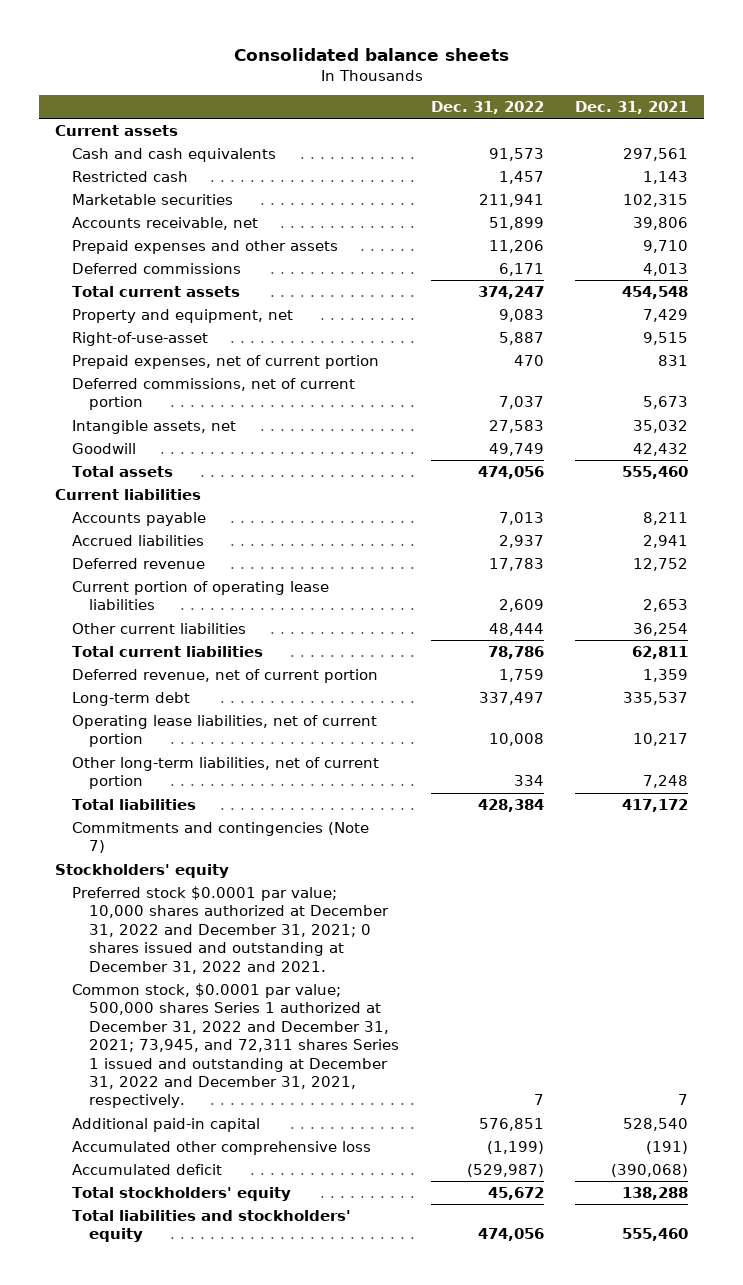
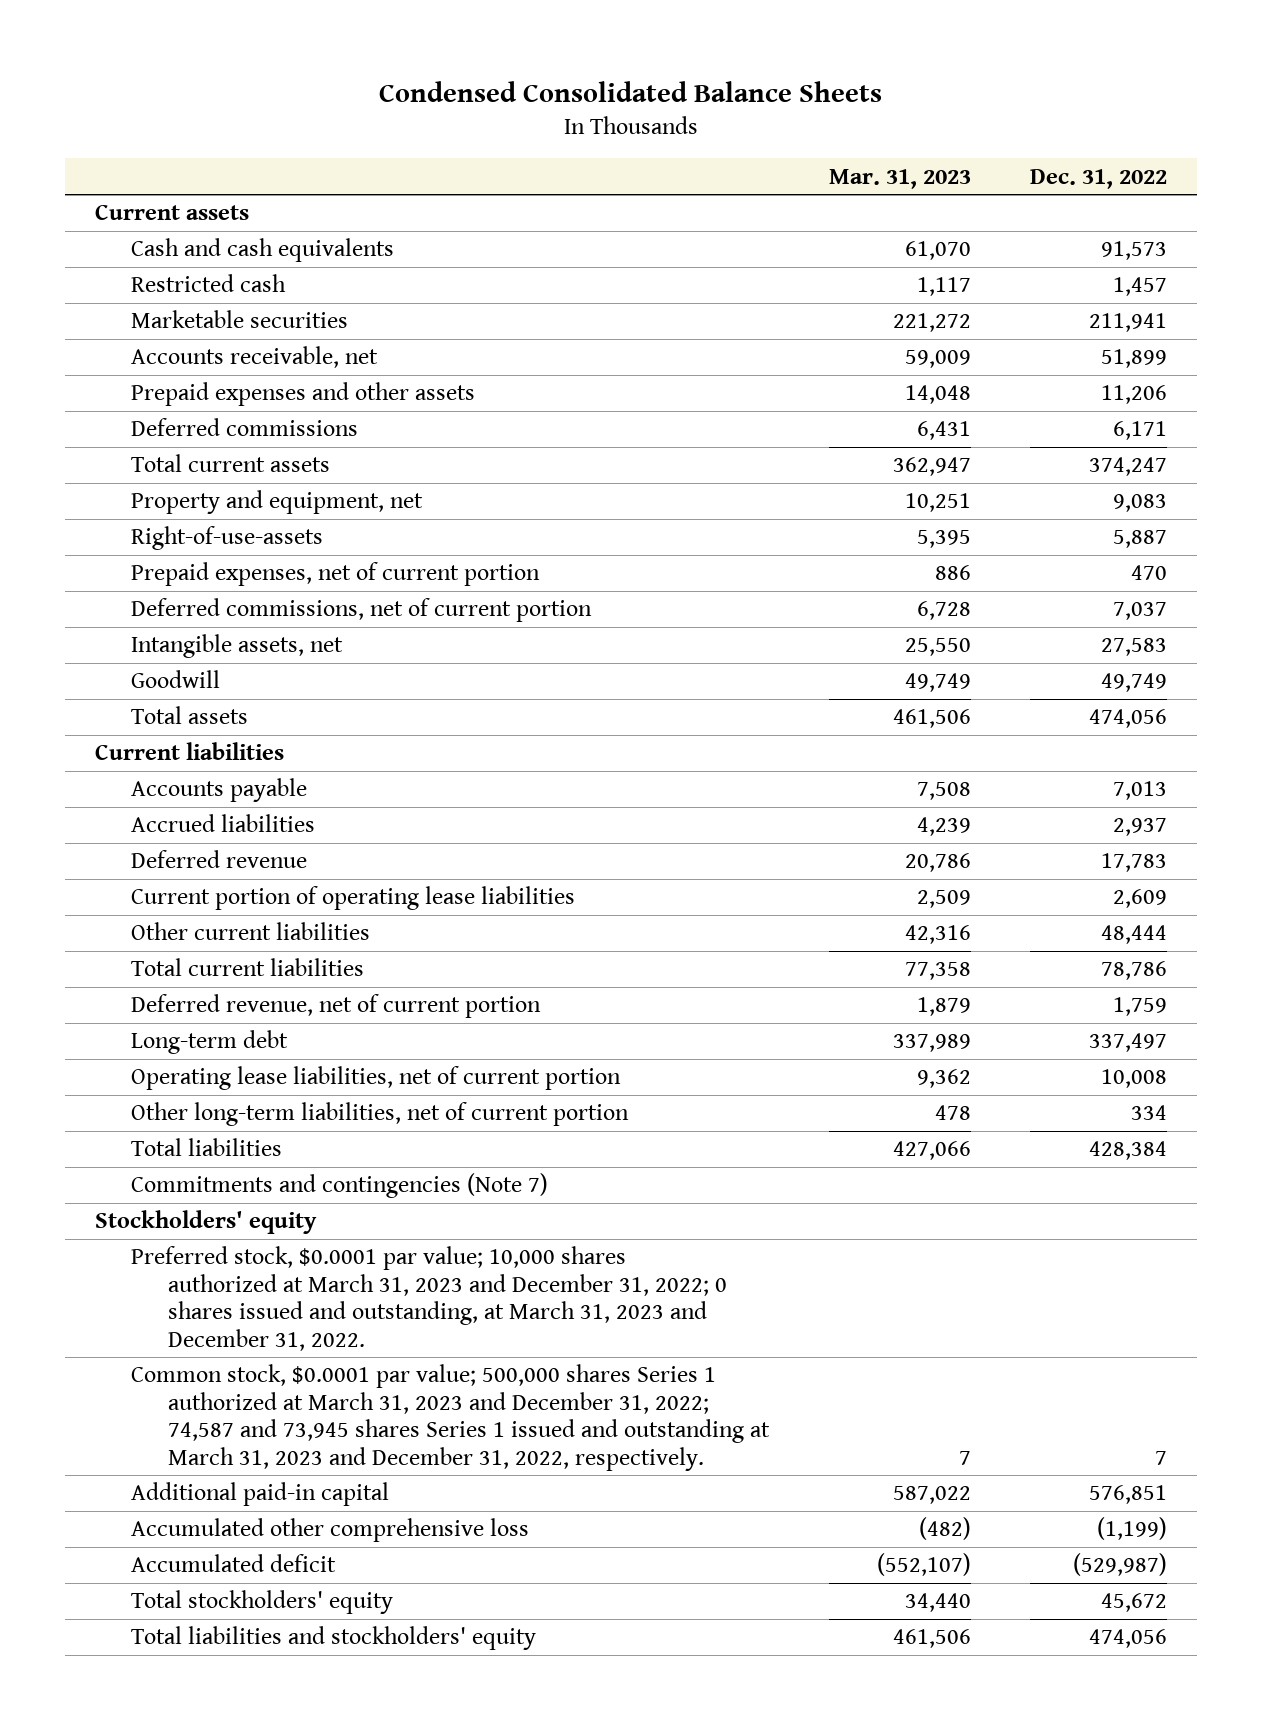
- Consolidated balance sheets
+ Condensed Consolidated Balance Sheets
- | Dec. 31, 2022 | Dec. 31, 2021
+ | Mar. 31, 2023 | Dec. 31, 2022
- Right-of-use-asset | 5,887 | 9,515
+ Right-of-use-assets | 5,395 | 5,887
- Preferred stock $0.0001 par value; 10,000 shares authorized at December 31, 2022 and December 31, 2021; 0 shares issued and outstanding at December 31, 2022 and 2021.
- Common stock, $0.0001 par value; 500,000 shares Series 1 authorized at December 31, 2022 and December 31, 2021; 73,945, and 72,311 shares Series 1 issued and outstanding at December 31, 2022 and December 31, 2021, respectively. | 7 | 7
+ Preferred stock, $0.0001 par value; 10,000 shares authorized at March 31, 2023 and December 31, 2022; 0 shares issued and outstanding, at March 31, 2023 and December 31, 2022.
+ Common stock, $0.0001 par value; 500,000 shares Series 1 authorized at March 31, 2023 and December 31, 2022; 74,587 and 73,945 shares Series 1 issued and outstanding at March 31, 2023 and December 31, 2022, respectively. | 7 | 7

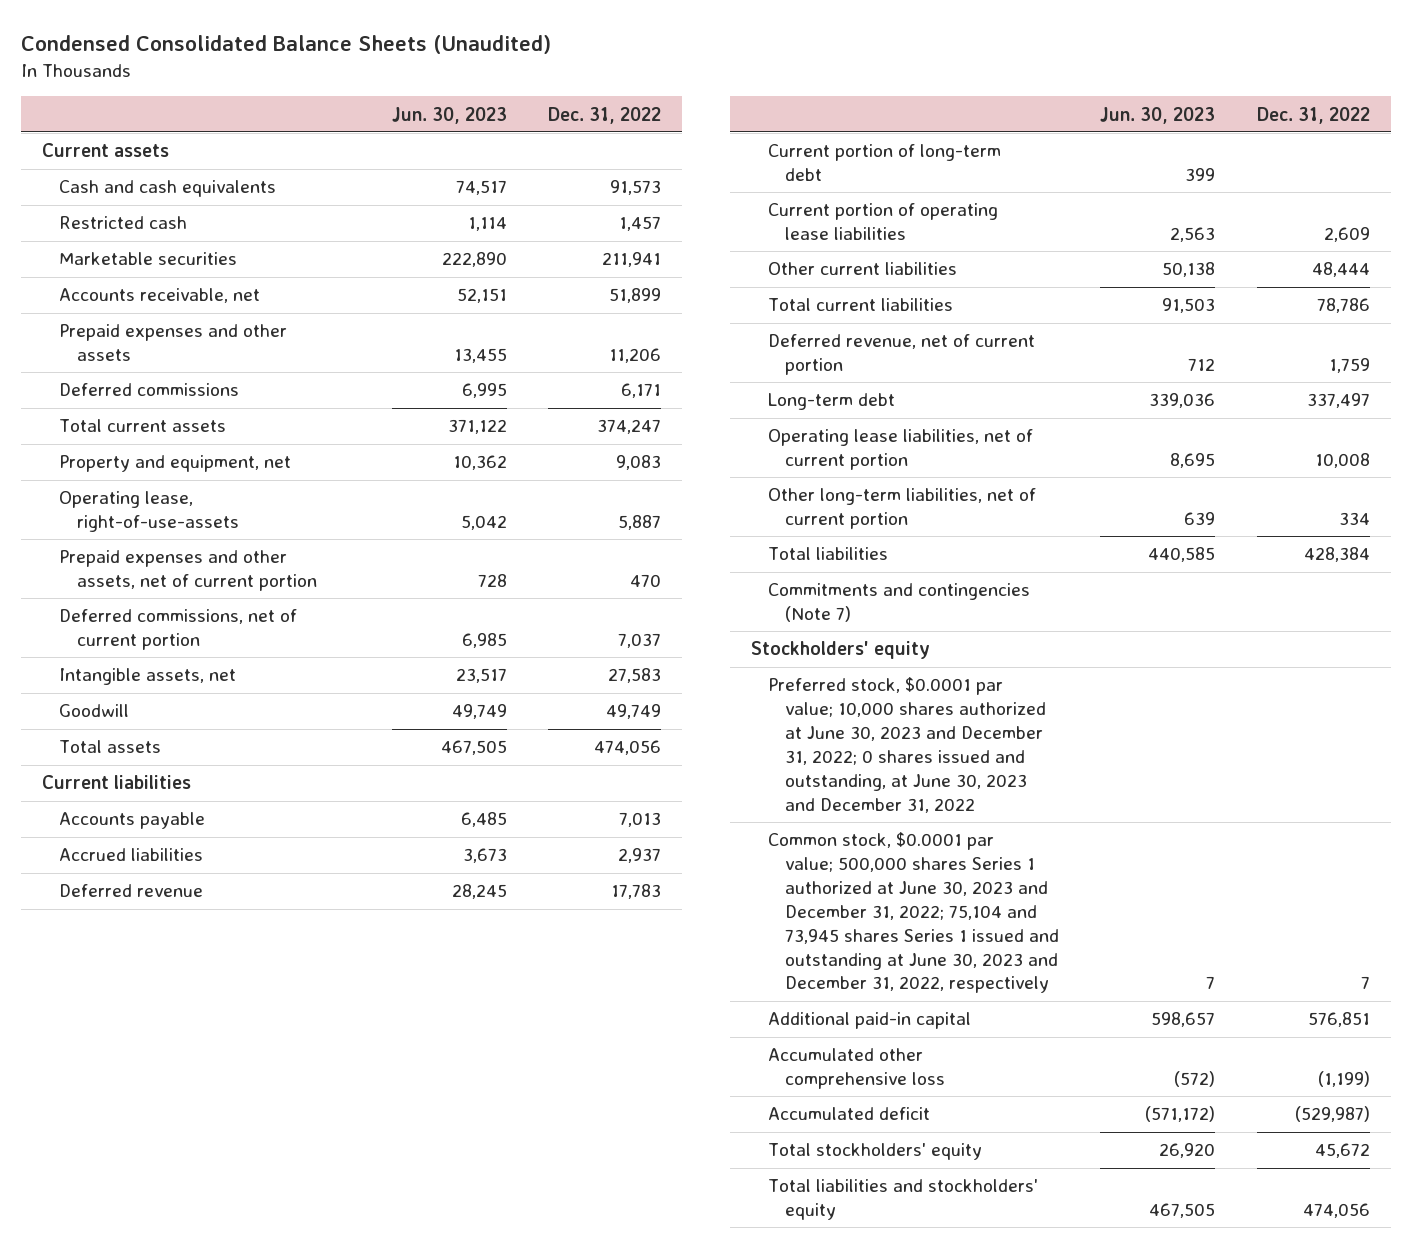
- Condensed Consolidated Balance Sheets
+ Condensed Consolidated Balance Sheets (Unaudited)
- | Mar. 31, 2023 | Dec. 31, 2022
+ | Jun. 30, 2023 | Dec. 31, 2022
- Right-of-use-assets | 5,395 | 5,887
- Prepaid expenses, net of current portion | 886 | 470
+ Operating lease, right-of-use-assets | 5,042 | 5,887
+ Prepaid expenses and other assets, net of current portion | 728 | 470
+ Current portion of long-term debt | 399 |
- Preferred stock, $0.0001 par value; 10,000 shares authorized at March 31, 2023 and December 31, 2022; 0 shares issued and outstanding, at March 31, 2023 and December 31, 2022.
- Common stock, $0.0001 par value; 500,000 shares Series 1 authorized at March 31, 2023 and December 31, 2022; 74,587 and 73,945 shares Series 1 issued and outstanding at March 31, 2023 and December 31, 2022, respectively. | 7 | 7
+ Preferred stock, $0.0001 par value; 10,000 shares authorized at June 30, 2023 and December 31, 2022; 0 shares issued and outstanding, at June 30, 2023 and December 31, 2022
+ Common stock, $0.0001 par value; 500,000 shares Series 1 authorized at June 30, 2023 and December 31, 2022; 75,104 and 73,945 shares Series 1 issued and outstanding at June 30, 2023 and December 31, 2022, respectively | 7 | 7

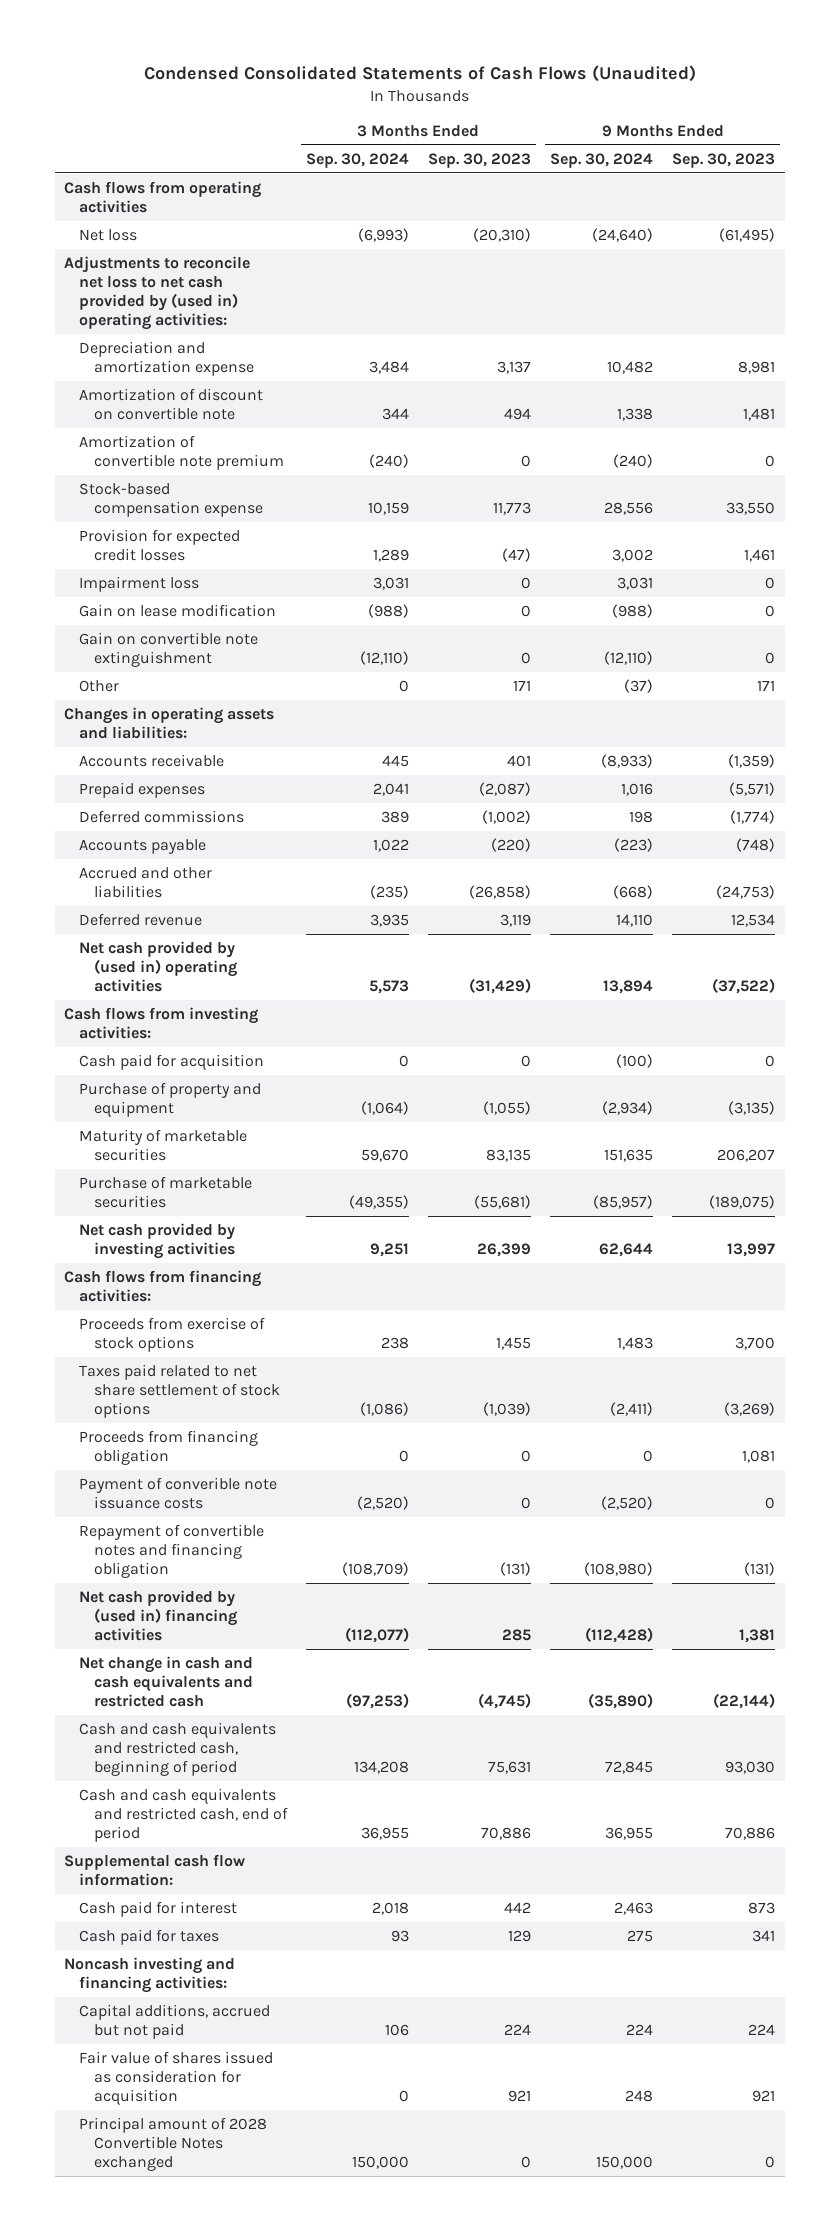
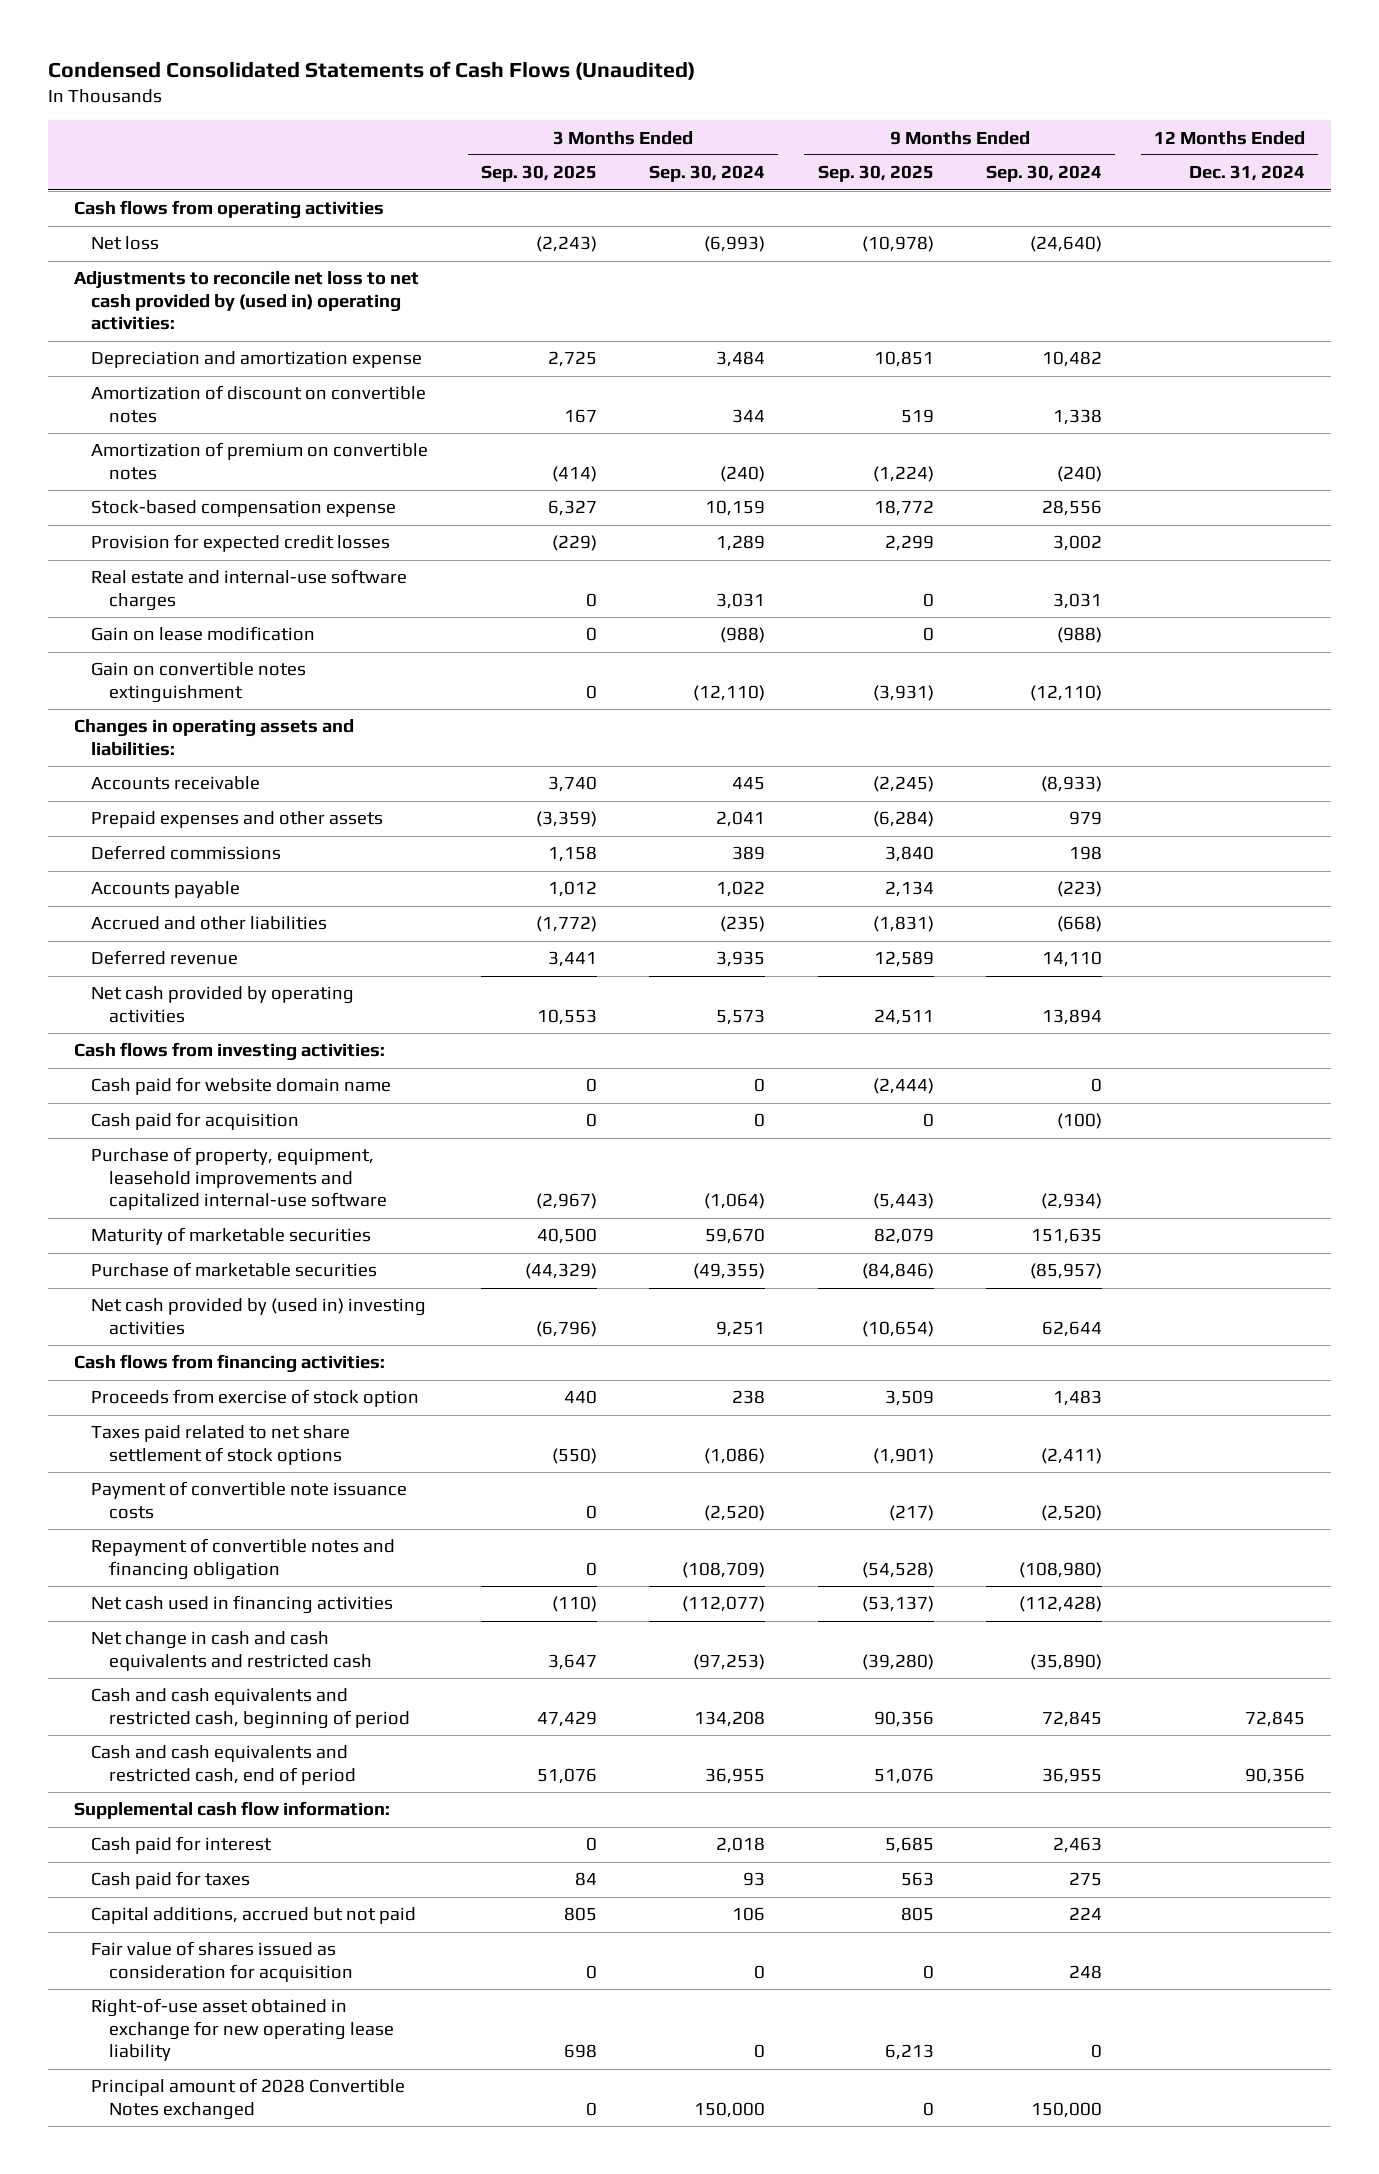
- | 3 Months Ended Sep. 30, 2024 | 3 Months Ended Sep. 30, 2023 | 9 Months Ended Sep. 30, 2024 | 9 Months Ended Sep. 30, 2023
+ | 3 Months Ended Sep. 30, 2025 | 3 Months Ended Sep. 30, 2024 | 9 Months Ended Sep. 30, 2025 | 9 Months Ended Sep. 30, 2024 | 12 Months Ended Dec. 31, 2024
- Amortization of discount on convertible note | 344 | 494 | 1,338 | 1,481
- Amortization of convertible note premium | (240) | 0 | (240) | 0
+ Amortization of discount on convertible notes | 167 | 344 | 519 | 1,338 |
+ Amortization of premium on convertible notes | (414) | (240) | (1,224) | (240) |
- Impairment loss | 3,031 | 0 | 3,031 | 0
+ Real estate and internal-use software charges | 0 | 3,031 | 0 | 3,031 |
- Gain on convertible note extinguishment | (12,110) | 0 | (12,110) | 0
- Other | 0 | 171 | (37) | 171
+ Gain on convertible notes extinguishment | 0 | (12,110) | (3,931) | (12,110) |
- Prepaid expenses | 2,041 | (2,087) | 1,016 | (5,571)
+ Prepaid expenses and other assets | (3,359) | 2,041 | (6,284) | 979 |
- Net cash provided by (used in) operating activities | 5,573 | (31,429) | 13,894 | (37,522)
+ Net cash provided by operating activities | 10,553 | 5,573 | 24,511 | 13,894 |
+ Cash paid for website domain name | 0 | 0 | (2,444) | 0 |
- Purchase of property and equipment | (1,064) | (1,055) | (2,934) | (3,135)
+ Purchase of property, equipment, leasehold improvements and capitalized internal-use software | (2,967) | (1,064) | (5,443) | (2,934) |
- Net cash provided by investing activities | 9,251 | 26,399 | 62,644 | 13,997
+ Net cash provided by (used in) investing activities | (6,796) | 9,251 | (10,654) | 62,644 |
- Proceeds from exercise of stock options | 238 | 1,455 | 1,483 | 3,700
+ Proceeds from exercise of stock option | 440 | 238 | 3,509 | 1,483 |
- Proceeds from financing obligation | 0 | 0 | 0 | 1,081
- Payment of converible note issuance costs | (2,520) | 0 | (2,520) | 0
+ Payment of convertible note issuance costs | 0 | (2,520) | (217) | (2,520) |
- Net cash provided by (used in) financing activities | (112,077) | 285 | (112,428) | 1,381
+ Net cash used in financing activities | (110) | (112,077) | (53,137) | (112,428) |
- Noncash investing and financing activities:
+ Right-of-use asset obtained in exchange for new operating lease liability | 698 | 0 | 6,213 | 0 |

